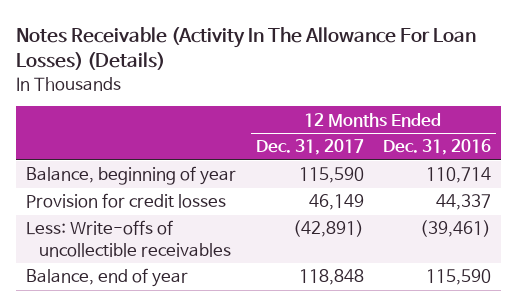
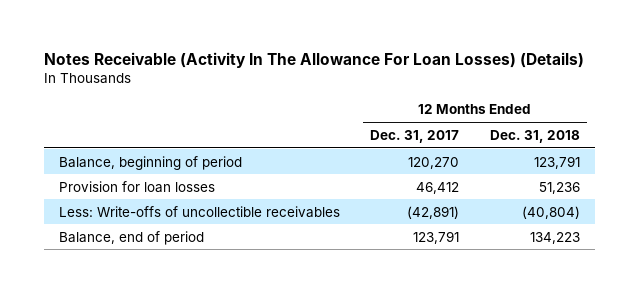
- | 12 Months Ended Dec. 31, 2017 | 12 Months Ended Dec. 31, 2016
+ | 12 Months Ended Dec. 31, 2017 | 12 Months Ended Dec. 31, 2018
- Balance, beginning of year | 115,590 | 110,714
- Provision for credit losses | 46,149 | 44,337
+ Balance, beginning of period | 120,270 | 123,791
+ Provision for loan losses | 46,412 | 51,236
- Balance, end of year | 118,848 | 115,590
+ Balance, end of period | 123,791 | 134,223

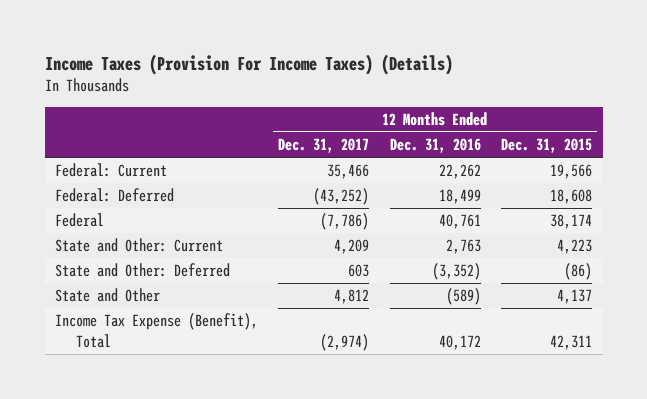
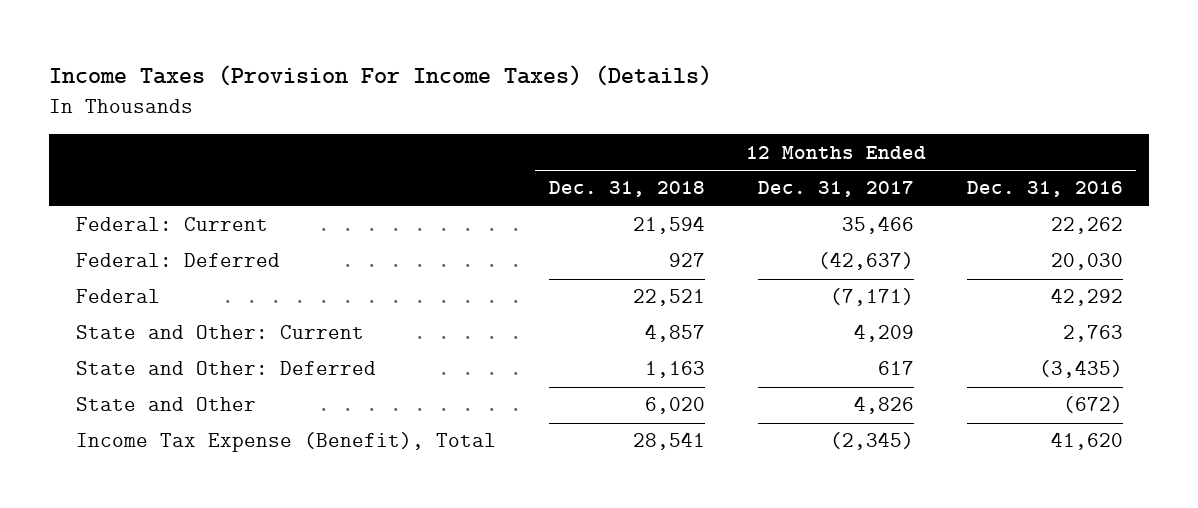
- | 12 Months Ended Dec. 31, 2017 | 12 Months Ended Dec. 31, 2016 | 12 Months Ended Dec. 31, 2015
+ | 12 Months Ended Dec. 31, 2018 | 12 Months Ended Dec. 31, 2017 | 12 Months Ended Dec. 31, 2016
- Federal: Deferred | (43,252) | 18,499 | 18,608
- Federal | (7,786) | 40,761 | 38,174
+ Federal: Deferred | 927 | (42,637) | 20,030
+ Federal | 22,521 | (7,171) | 42,292
- State and Other: Deferred | 603 | (3,352) | (86)
- State and Other | 4,812 | (589) | 4,137
- Income Tax Expense (Benefit), Total | (2,974) | 40,172 | 42,311
+ State and Other: Deferred | 1,163 | 617 | (3,435)
+ State and Other | 6,020 | 4,826 | (672)
+ Income Tax Expense (Benefit), Total | 28,541 | (2,345) | 41,620

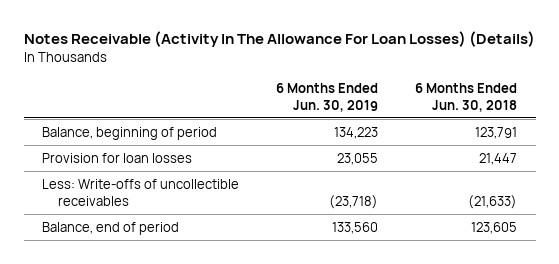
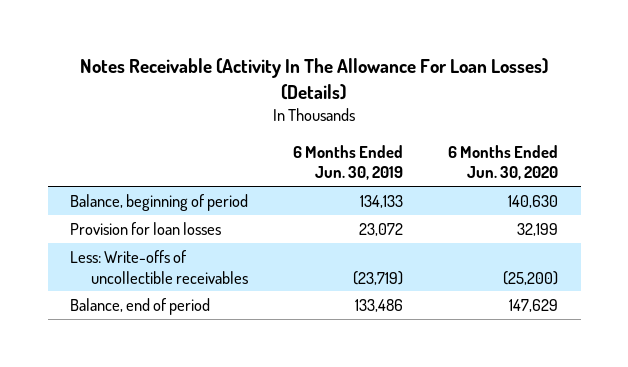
- | 6 Months Ended Jun. 30, 2019 | 6 Months Ended Jun. 30, 2018
+ | 6 Months Ended Jun. 30, 2019 | 6 Months Ended Jun. 30, 2020
- Balance, beginning of period | 134,223 | 123,791
- Provision for loan losses | 23,055 | 21,447
- Less: Write-offs of uncollectible receivables | (23,718) | (21,633)
- Balance, end of period | 133,560 | 123,605
+ Balance, beginning of period | 134,133 | 140,630
+ Provision for loan losses | 23,072 | 32,199
+ Less: Write-offs of uncollectible receivables | (23,719) | (25,200)
+ Balance, end of period | 133,486 | 147,629

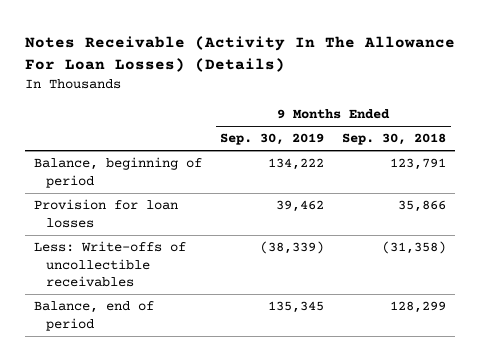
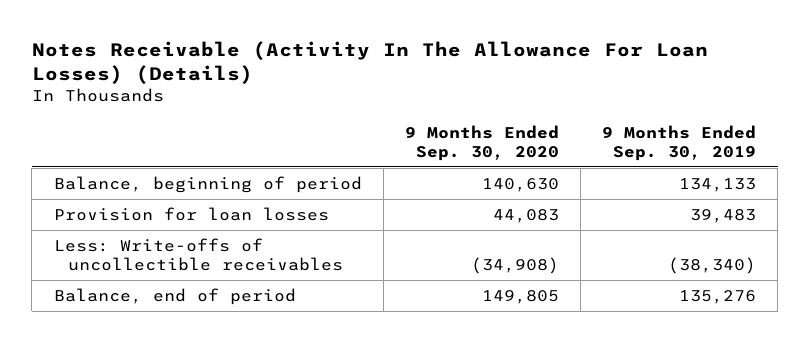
- | 9 Months Ended Sep. 30, 2019 | 9 Months Ended Sep. 30, 2018
+ | 9 Months Ended Sep. 30, 2020 | 9 Months Ended Sep. 30, 2019
- Balance, beginning of period | 134,222 | 123,791
- Provision for loan losses | 39,462 | 35,866
- Less: Write-offs of uncollectible receivables | (38,339) | (31,358)
- Balance, end of period | 135,345 | 128,299
+ Balance, beginning of period | 140,630 | 134,133
+ Provision for loan losses | 44,083 | 39,483
+ Less: Write-offs of uncollectible receivables | (34,908) | (38,340)
+ Balance, end of period | 149,805 | 135,276

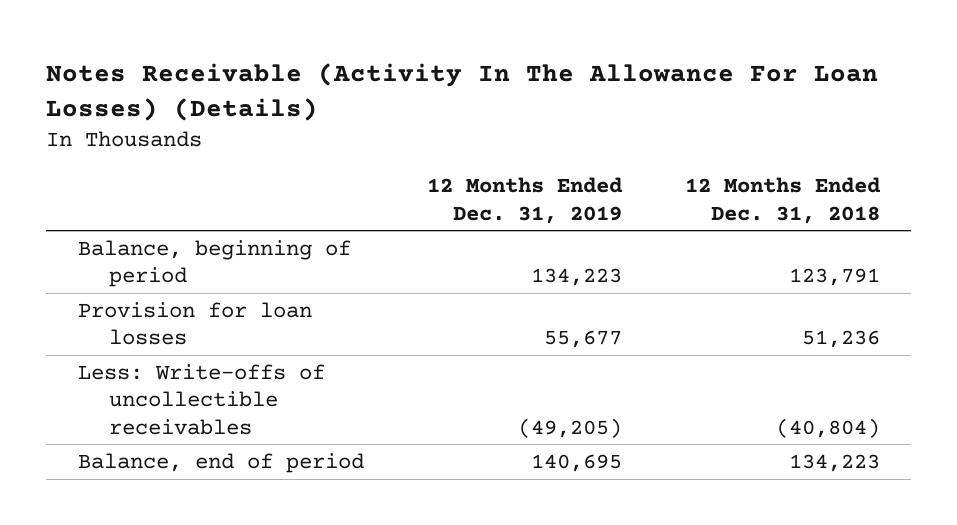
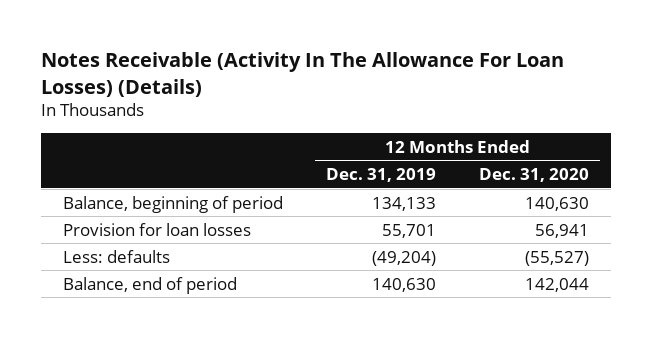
- | 12 Months Ended Dec. 31, 2019 | 12 Months Ended Dec. 31, 2018
+ | 12 Months Ended Dec. 31, 2019 | 12 Months Ended Dec. 31, 2020
- Balance, beginning of period | 134,223 | 123,791
- Provision for loan losses | 55,677 | 51,236
- Less: Write-offs of uncollectible receivables | (49,205) | (40,804)
- Balance, end of period | 140,695 | 134,223
+ Balance, beginning of period | 134,133 | 140,630
+ Provision for loan losses | 55,701 | 56,941
+ Less: defaults | (49,204) | (55,527)
+ Balance, end of period | 140,630 | 142,044

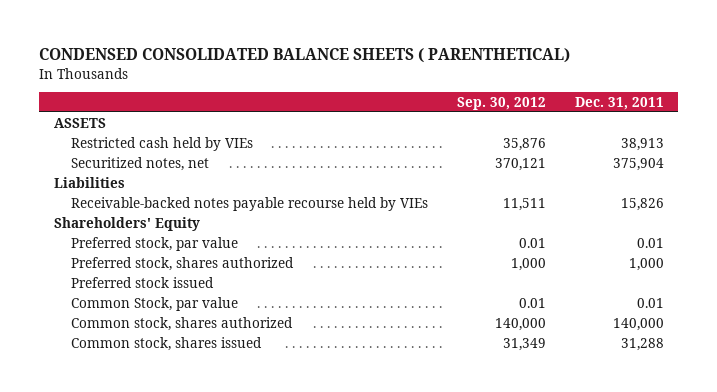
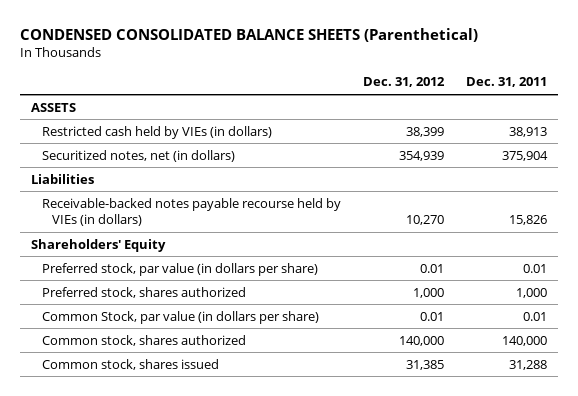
- CONDENSED CONSOLIDATED BALANCE SHEETS ( PARENTHETICAL)
+ CONDENSED CONSOLIDATED BALANCE SHEETS (Parenthetical)
- | Sep. 30, 2012 | Dec. 31, 2011
+ | Dec. 31, 2012 | Dec. 31, 2011
- Restricted cash held by VIEs | 35,876 | 38,913
- Securitized notes, net | 370,121 | 375,904
+ Restricted cash held by VIEs (in dollars) | 38,399 | 38,913
+ Securitized notes, net (in dollars) | 354,939 | 375,904
- Receivable-backed notes payable recourse held by VIEs | 11,511 | 15,826
+ Receivable-backed notes payable recourse held by VIEs (in dollars) | 10,270 | 15,826
- Preferred stock, par value | 0.01 | 0.01
+ Preferred stock, par value (in dollars per share) | 0.01 | 0.01
- Preferred stock issued
- Common Stock, par value | 0.01 | 0.01
+ Common Stock, par value (in dollars per share) | 0.01 | 0.01

